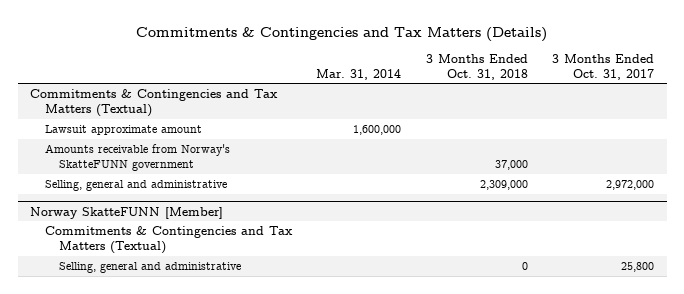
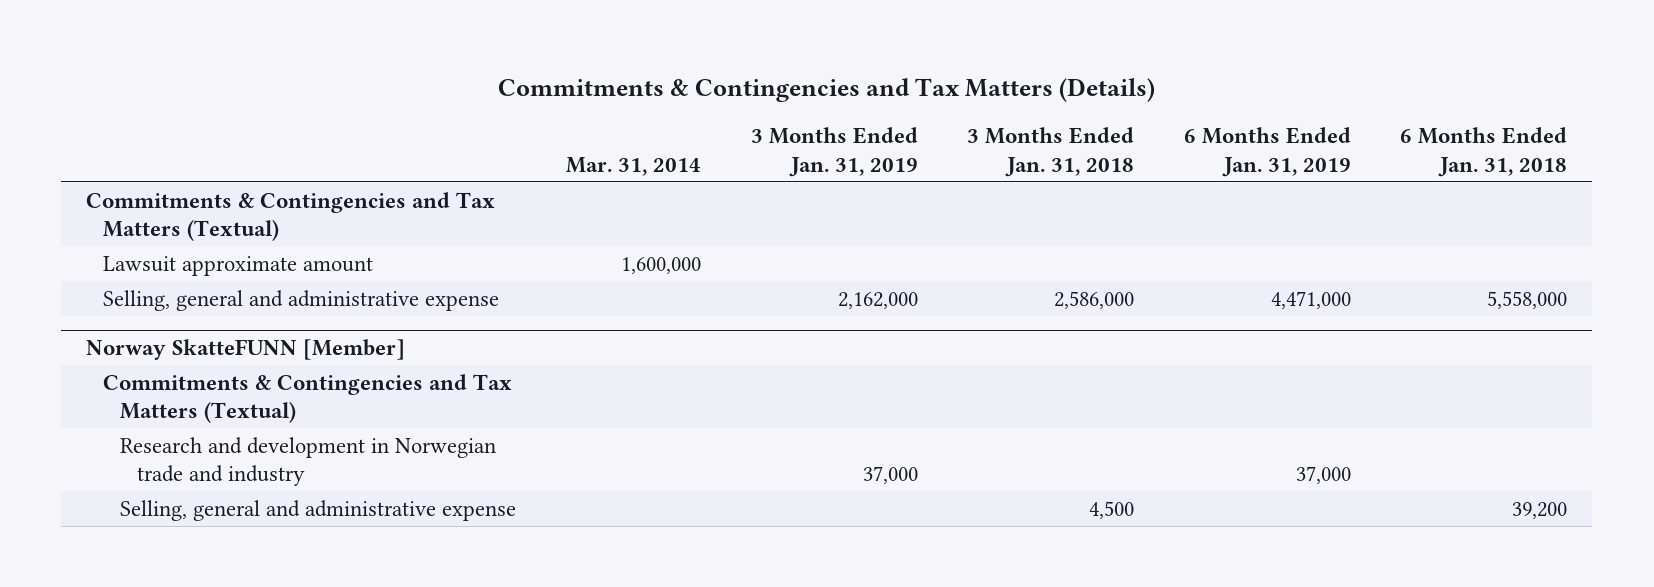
- | Mar. 31, 2014 | 3 Months Ended Oct. 31, 2018 | 3 Months Ended Oct. 31, 2017
+ | Mar. 31, 2014 | 3 Months Ended Jan. 31, 2019 | 3 Months Ended Jan. 31, 2018 | 6 Months Ended Jan. 31, 2019 | 6 Months Ended Jan. 31, 2018
- Amounts receivable from Norway's SkatteFUNN government | | 37,000 |
- Selling, general and administrative | | 2,309,000 | 2,972,000
+ Selling, general and administrative expense | | 2,162,000 | 2,586,000 | 4,471,000 | 5,558,000
@ Norway SkatteFUNN [Member]
- Selling, general and administrative | | 0 | 25,800
+ Research and development in Norwegian trade and industry | | 37,000 | | 37,000 |
+ Selling, general and administrative expense | | | 4,500 | | 39,200

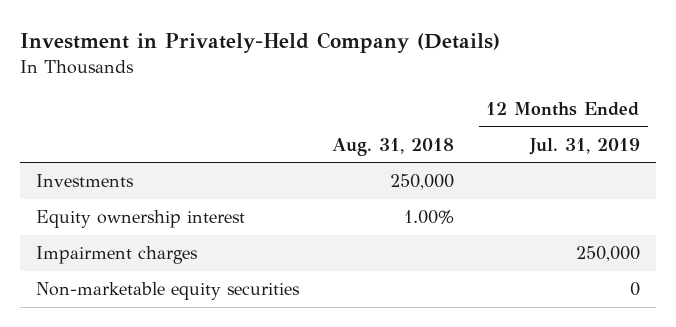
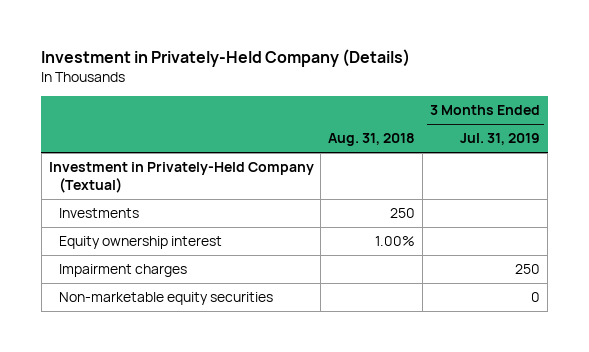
- | Aug. 31, 2018 | 12 Months Ended Jul. 31, 2019
+ | Aug. 31, 2018 | 3 Months Ended Jul. 31, 2019
- Investments | 250,000 |
+ Investment in Privately-Held Company (Textual)
+ Investments | 250 |

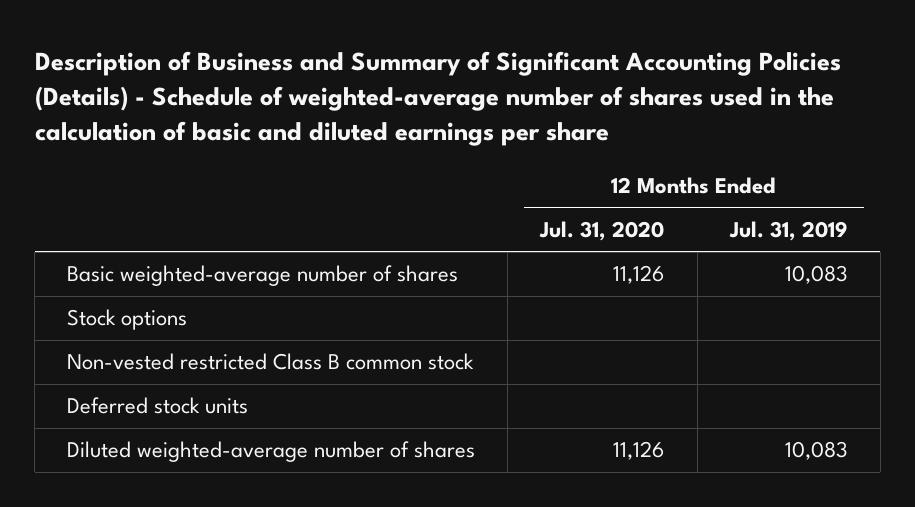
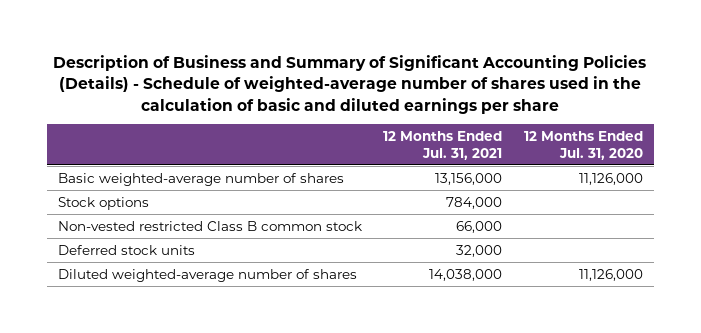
- | 12 Months Ended Jul. 31, 2020 | 12 Months Ended Jul. 31, 2019
+ | 12 Months Ended Jul. 31, 2021 | 12 Months Ended Jul. 31, 2020
- Basic weighted-average number of shares | 11,126 | 10,083
+ Basic weighted-average number of shares | 13,156,000 | 11,126,000
- Diluted weighted-average number of shares | 11,126 | 10,083
+ Diluted weighted-average number of shares | 14,038,000 | 11,126,000

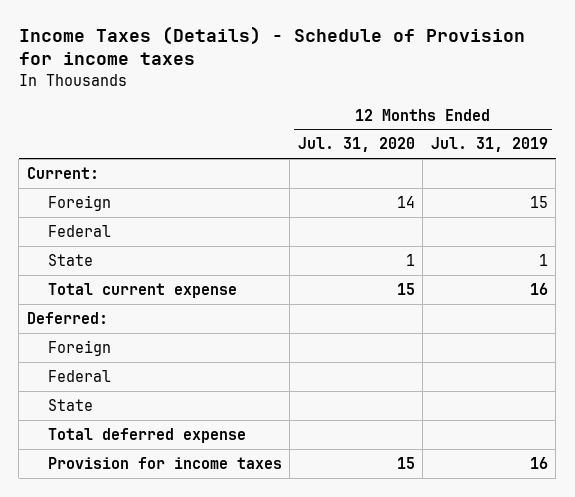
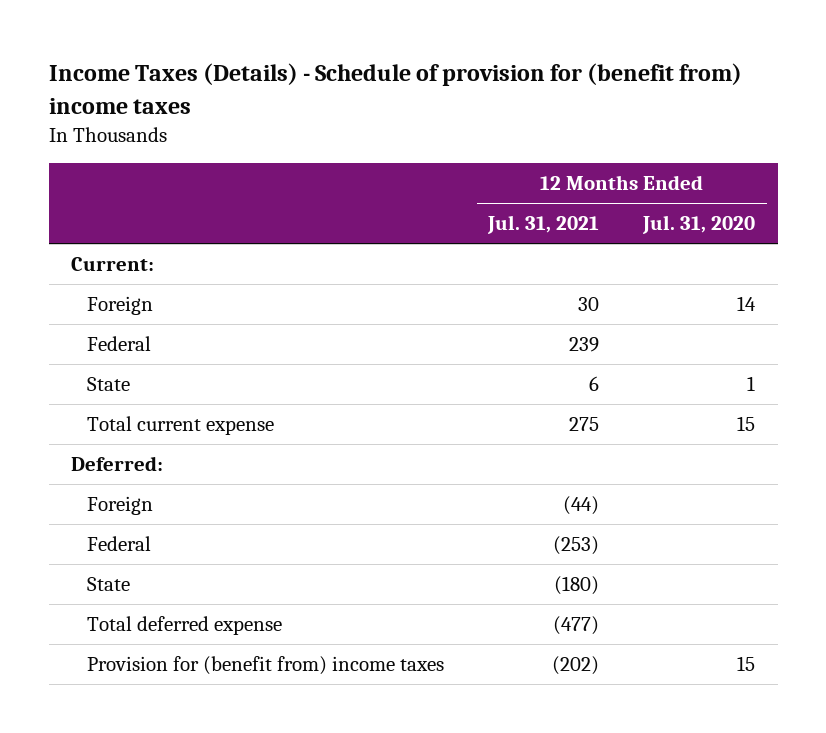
- Income Taxes (Details) - Schedule of Provision for income taxes
+ Income Taxes (Details) - Schedule of provision for (benefit from) income taxes
- | 12 Months Ended Jul. 31, 2020 | 12 Months Ended Jul. 31, 2019
+ | 12 Months Ended Jul. 31, 2021 | 12 Months Ended Jul. 31, 2020
- Provision for income taxes | 15 | 16
+ Provision for (benefit from) income taxes | (202) | 15

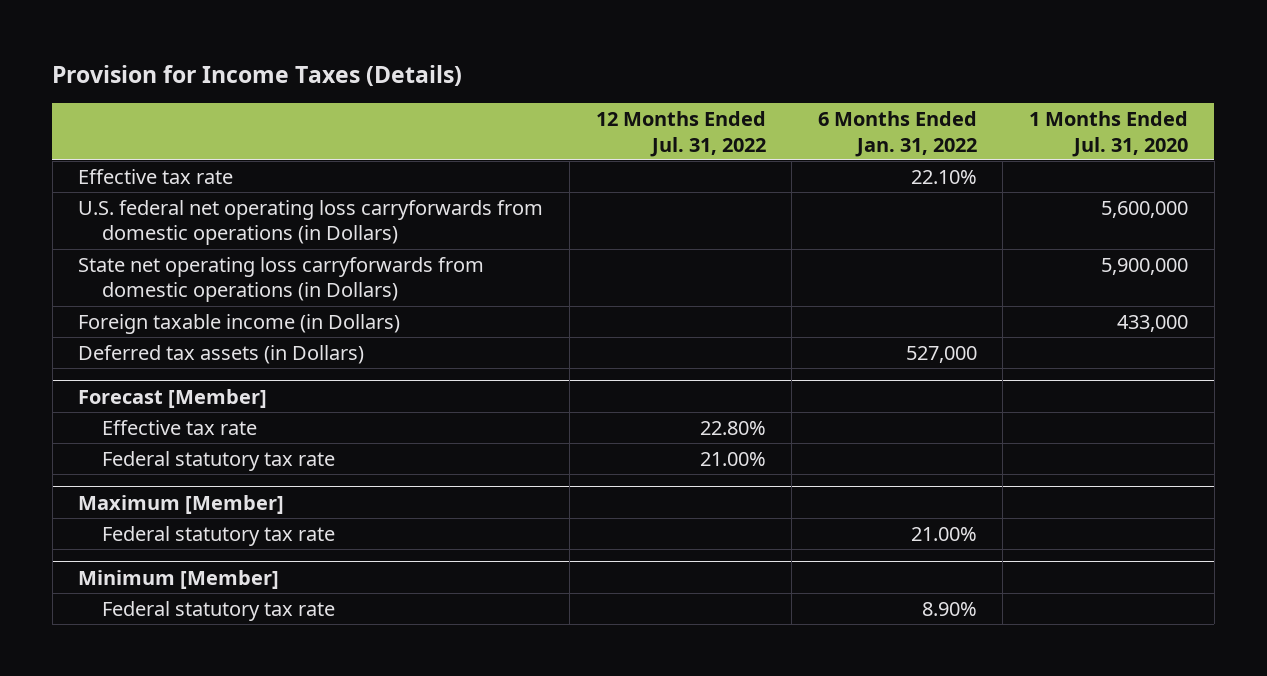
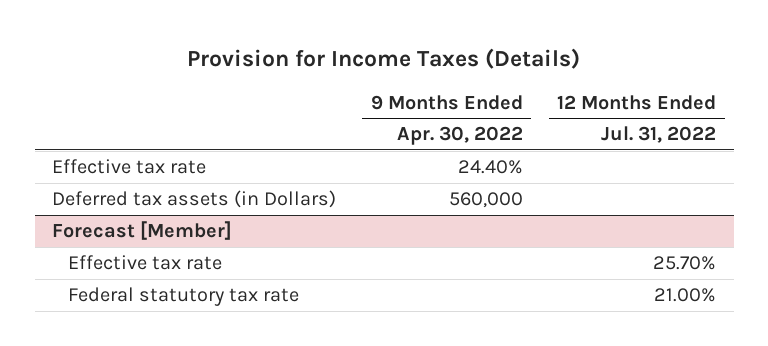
- | 12 Months Ended Jul. 31, 2022 | 6 Months Ended Jan. 31, 2022 | 1 Months Ended Jul. 31, 2020
+ | 9 Months Ended Apr. 30, 2022 | 12 Months Ended Jul. 31, 2022
- U.S. federal net operating loss carryforwards from domestic operations (in Dollars) | | | 5,600,000
- State net operating loss carryforwards from domestic operations (in Dollars) | | | 5,900,000
- Foreign taxable income (in Dollars) | | | 433,000
@ Forecast [Member]
- Effective tax rate | 22.80% | |
+ Effective tax rate | | 25.70%
- Maximum [Member]
- Federal statutory tax rate | | 21.00% |
- Minimum [Member]
- Federal statutory tax rate | | 8.90% |

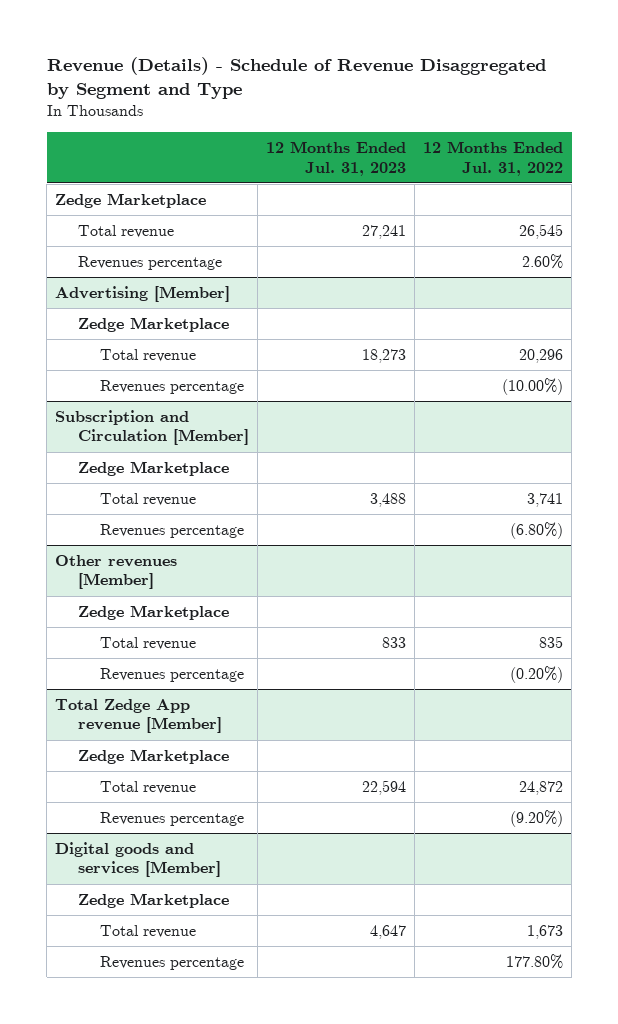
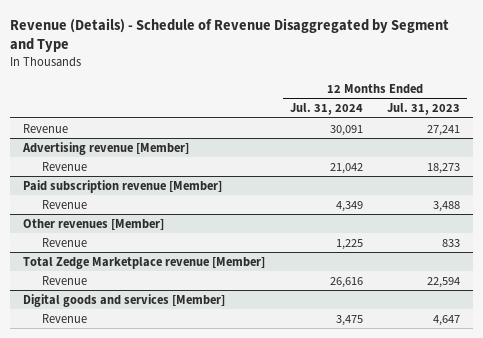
- | 12 Months Ended Jul. 31, 2023 | 12 Months Ended Jul. 31, 2022
+ | 12 Months Ended Jul. 31, 2024 | 12 Months Ended Jul. 31, 2023
- Zedge Marketplace
- Total revenue | 27,241 | 26,545
- Revenues percentage | | 2.60%
- Advertising [Member]
- Zedge Marketplace
- Total revenue | 18,273 | 20,296
- Revenues percentage | | (10.00%)
- Subscription and Circulation [Member]
- Zedge Marketplace
- Total revenue | 3,488 | 3,741
- Revenues percentage | | (6.80%)
+ Revenue | 30,091 | 27,241
+ Advertising revenue [Member]
+ Revenue | 21,042 | 18,273
+ Paid subscription revenue [Member]
+ Revenue | 4,349 | 3,488
@ Other revenues [Member]
- Zedge Marketplace
- Total revenue | 833 | 835
- Revenues percentage | | (0.20%)
- Total Zedge App revenue [Member]
- Zedge Marketplace
- Total revenue | 22,594 | 24,872
- Revenues percentage | | (9.20%)
@ Other revenues [Member]
+ Revenue | 1,225 | 833
+ Total Zedge Marketplace revenue [Member]
+ Revenue | 26,616 | 22,594
@ Digital goods and services [Member]
- Zedge Marketplace
- Total revenue | 4,647 | 1,673
- Revenues percentage | | 177.80%
+ Revenue | 3,475 | 4,647

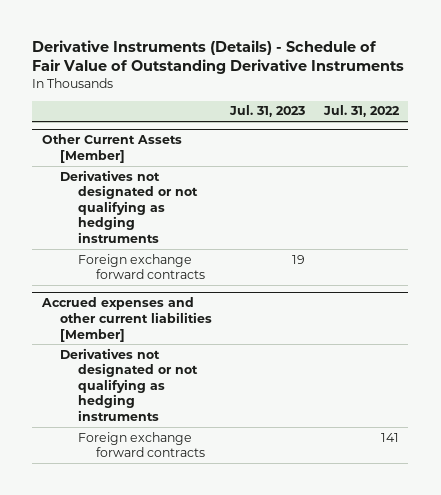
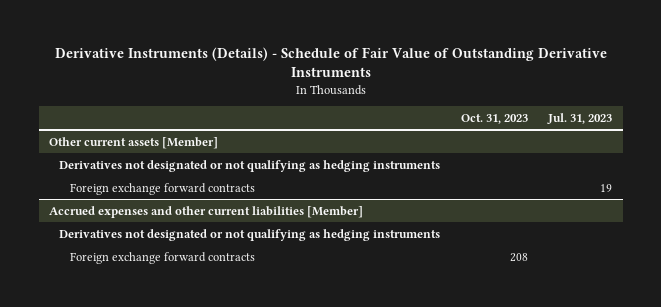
- | Jul. 31, 2023 | Jul. 31, 2022
+ | Oct. 31, 2023 | Jul. 31, 2023
- Other Current Assets [Member]
+ Other current assets [Member]

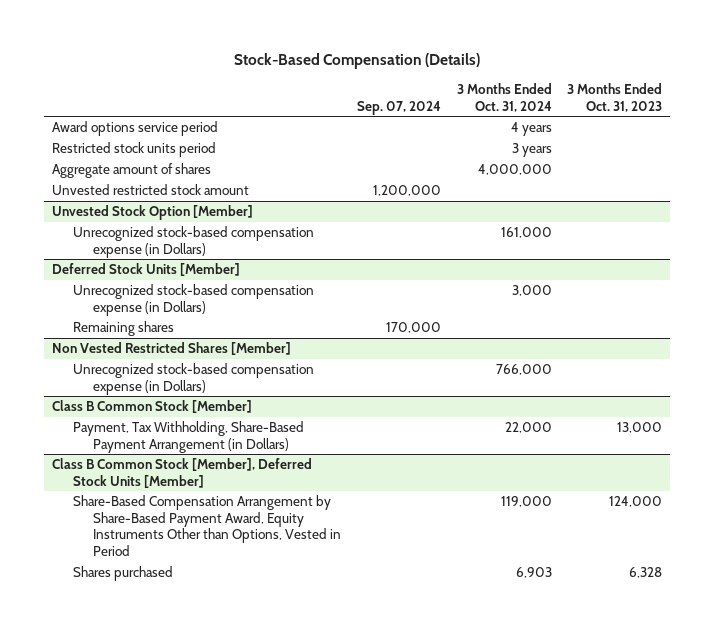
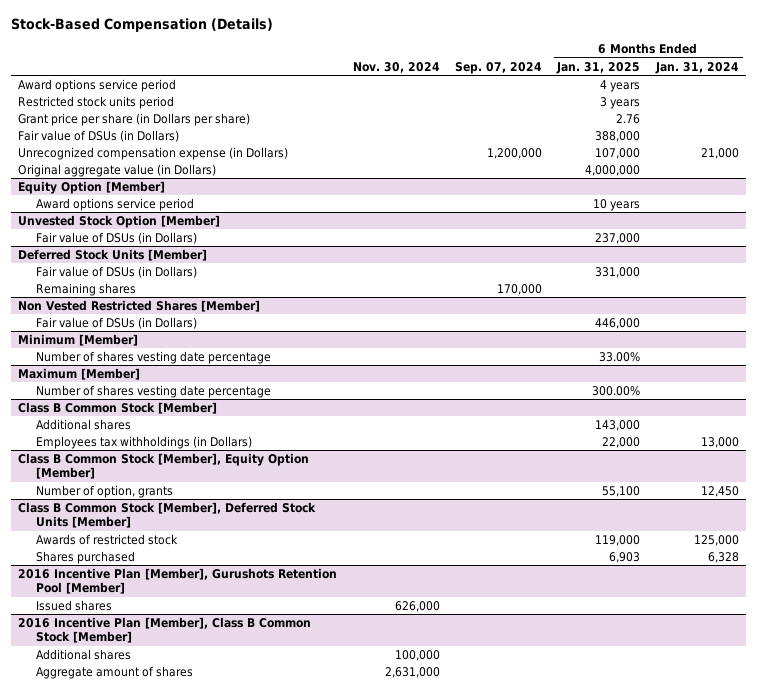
- | Sep. 07, 2024 | 3 Months Ended Oct. 31, 2024 | 3 Months Ended Oct. 31, 2023
+ | Nov. 30, 2024 | Sep. 07, 2024 | 6 Months Ended Jan. 31, 2025 | 6 Months Ended Jan. 31, 2024
- Aggregate amount of shares | | 4,000,000 |
- Unvested restricted stock amount | 1,200,000 | |
+ Grant price per share (in Dollars per share) | | | 2.76 |
+ Fair value of DSUs (in Dollars) | | | 388,000 |
+ Unrecognized compensation expense (in Dollars) | | 1,200,000 | 107,000 | 21,000
+ Original aggregate value (in Dollars) | | | 4,000,000 |
+ Equity Option [Member]
+ Award options service period | | | 10 years |
@ Unvested Stock Option [Member]
- Unrecognized stock-based compensation expense (in Dollars) | | 161,000 |
+ Fair value of DSUs (in Dollars) | | | 237,000 |
@ Deferred Stock Units [Member]
- Unrecognized stock-based compensation expense (in Dollars) | | 3,000 |
+ Fair value of DSUs (in Dollars) | | | 331,000 |
@ Non Vested Restricted Shares [Member]
- Unrecognized stock-based compensation expense (in Dollars) | | 766,000 |
+ Fair value of DSUs (in Dollars) | | | 446,000 |
+ Minimum [Member]
+ Number of shares vesting date percentage | | | 33.00% |
+ Maximum [Member]
+ Number of shares vesting date percentage | | | 300.00% |
@ Class B Common Stock [Member]
- Payment, Tax Withholding, Share-Based Payment Arrangement (in Dollars) | | 22,000 | 13,000
+ Additional shares | | | 143,000 |
+ Employees tax withholdings (in Dollars) | | | 22,000 | 13,000
+ Class B Common Stock [Member], Equity Option [Member]
+ Number of option, grants | | | 55,100 | 12,450
@ Class B Common Stock [Member], Deferred Stock Units [Member]
- Share-Based Compensation Arrangement by Share-Based Payment Award, Equity Instruments Other than Options, Vested in Period | | 119,000 | 124,000
+ Awards of restricted stock | | | 119,000 | 125,000
+ 2016 Incentive Plan [Member], Gurushots Retention Pool [Member]
+ Issued shares | 626,000 | | |
+ 2016 Incentive Plan [Member], Class B Common Stock [Member]
+ Additional shares | 100,000 | | |
+ Aggregate amount of shares | 2,631,000 | | |

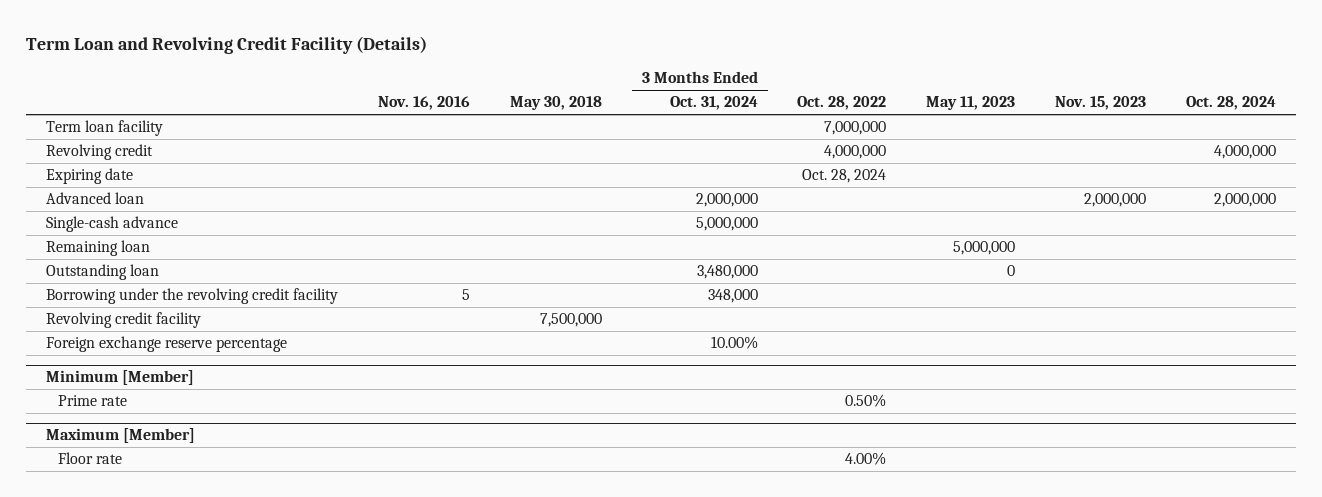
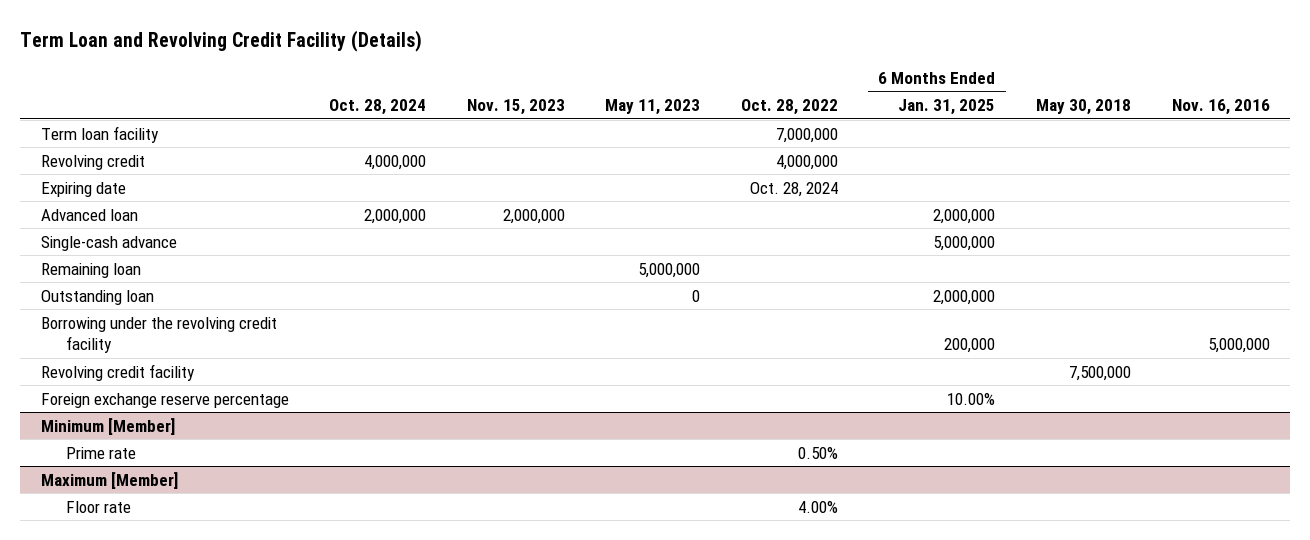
- | Nov. 16, 2016 | May 30, 2018 | 3 Months Ended Oct. 31, 2024 | Oct. 28, 2022 | May 11, 2023 | Nov. 15, 2023 | Oct. 28, 2024
+ | Oct. 28, 2024 | Nov. 15, 2023 | May 11, 2023 | Oct. 28, 2022 | 6 Months Ended Jan. 31, 2025 | May 30, 2018 | Nov. 16, 2016
- Borrowing under the revolving credit facility | 5 | | 348,000 | | | |
+ Borrowing under the revolving credit facility | | | | | 200,000 | | 5,000,000

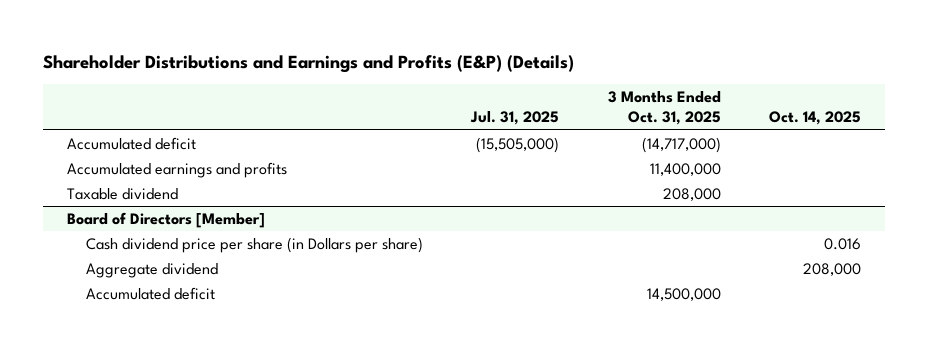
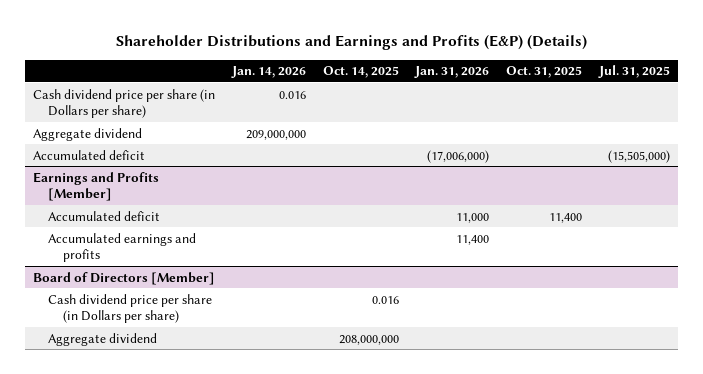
- | Jul. 31, 2025 | 3 Months Ended Oct. 31, 2025 | Oct. 14, 2025
+ | Jan. 14, 2026 | Oct. 14, 2025 | Jan. 31, 2026 | Oct. 31, 2025 | Jul. 31, 2025
+ Cash dividend price per share (in Dollars per share) | 0.016 | | | |
+ Aggregate dividend | 209,000,000 | | | |
- Accumulated earnings and profits | | 11,400,000 |
- Taxable dividend | | 208,000 |
+ Earnings and Profits [Member]
+ Accumulated deficit | | | 11,000 | 11,400 |
+ Accumulated earnings and profits | | | 11,400 | |
@ Board of Directors [Member]
- Aggregate dividend | | | 208,000
- Accumulated deficit | | 14,500,000 |
+ Aggregate dividend | | 208,000,000 | | |

